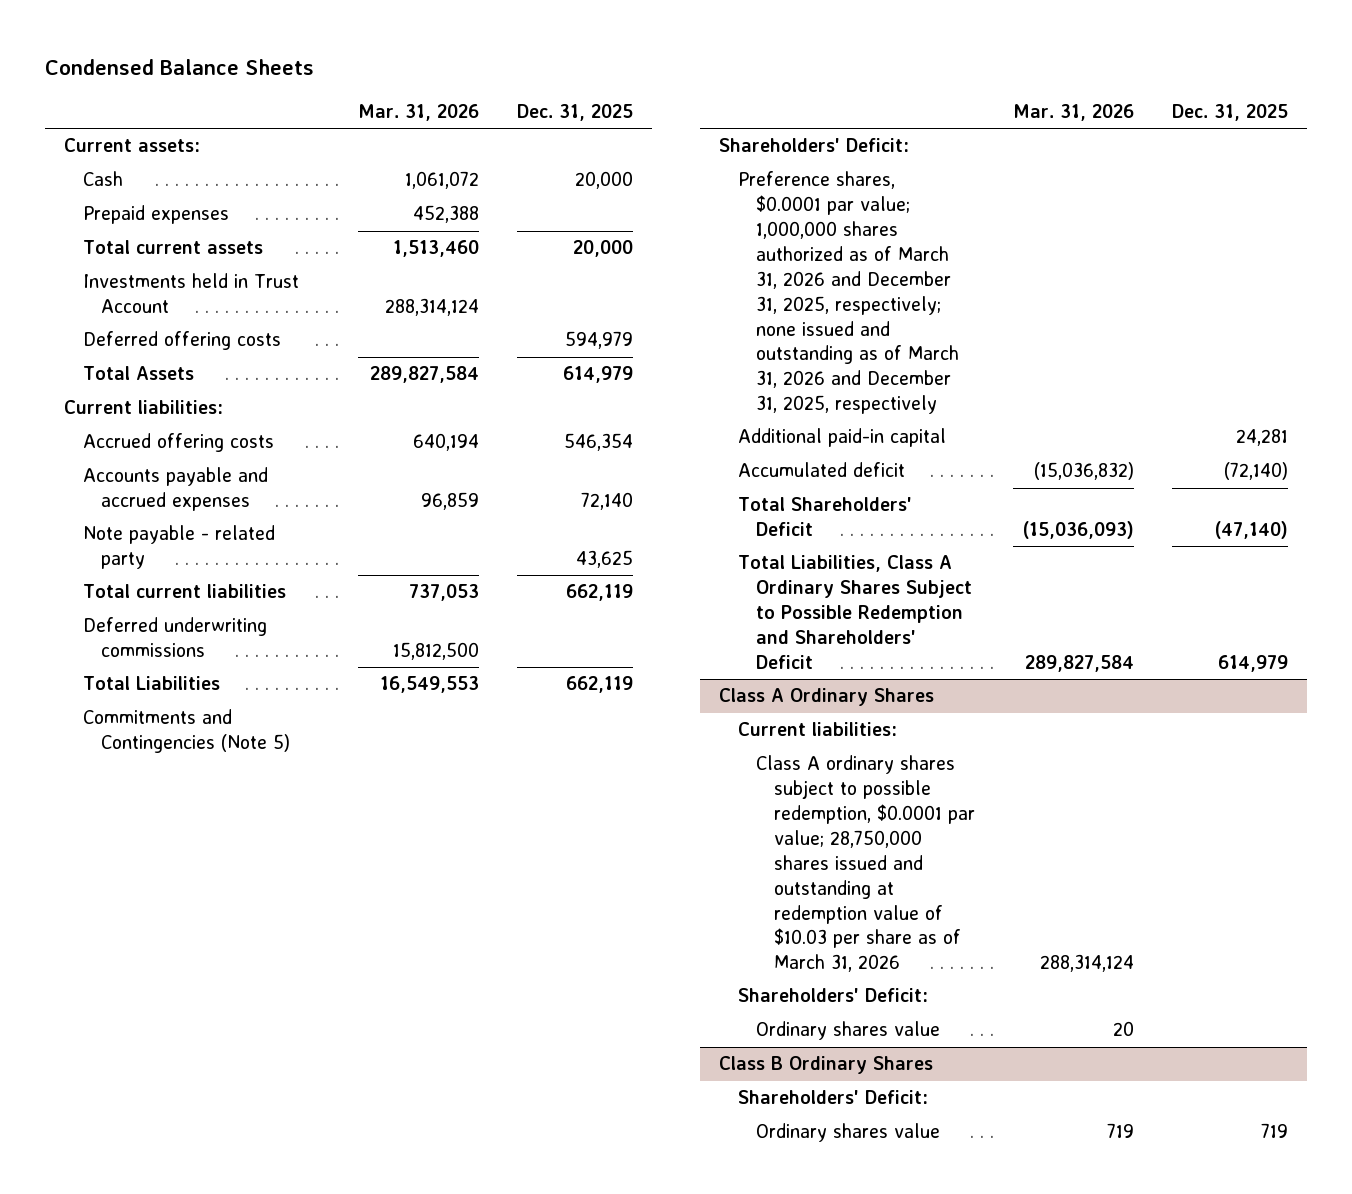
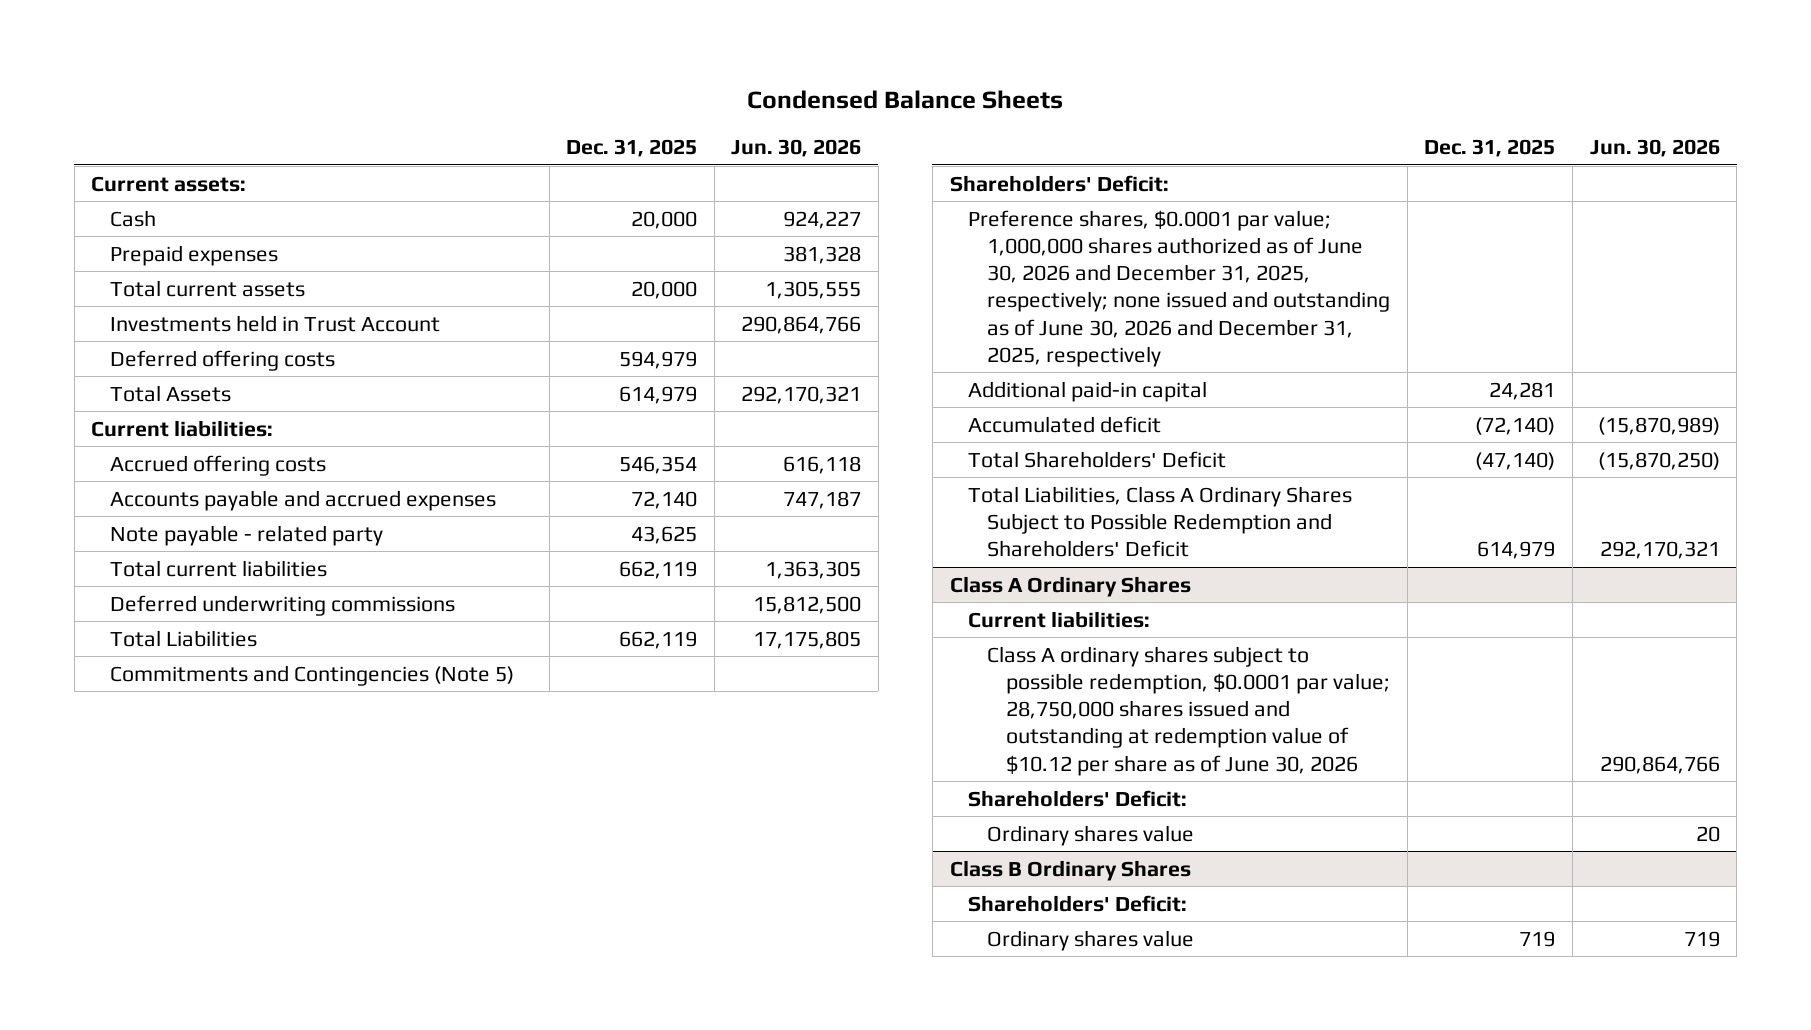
- | Mar. 31, 2026 | Dec. 31, 2025
+ | Dec. 31, 2025 | Jun. 30, 2026
- Preference shares, $0.0001 par value; 1,000,000 shares authorized as of March 31, 2026 and December 31, 2025, respectively; none issued and outstanding as of March 31, 2026 and December 31, 2025, respectively
+ Preference shares, $0.0001 par value; 1,000,000 shares authorized as of June 30, 2026 and December 31, 2025, respectively; none issued and outstanding as of June 30, 2026 and December 31, 2025, respectively
@ Class A Ordinary Shares
- Class A ordinary shares subject to possible redemption, $0.0001 par value; 28,750,000 shares issued and outstanding at redemption value of $10.03 per share as of March 31, 2026 | 288,314,124 |
+ Class A ordinary shares subject to possible redemption, $0.0001 par value; 28,750,000 shares issued and outstanding at redemption value of $10.12 per share as of June 30, 2026 | | 290,864,766

